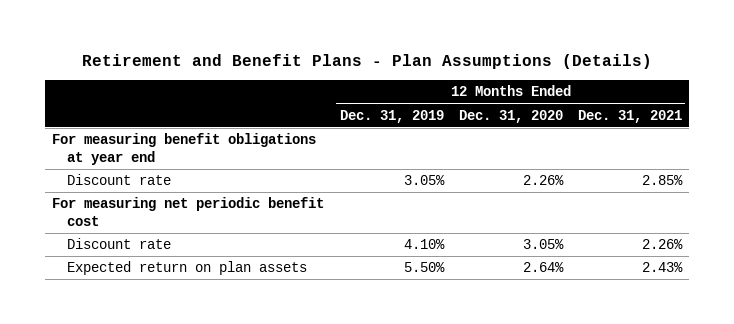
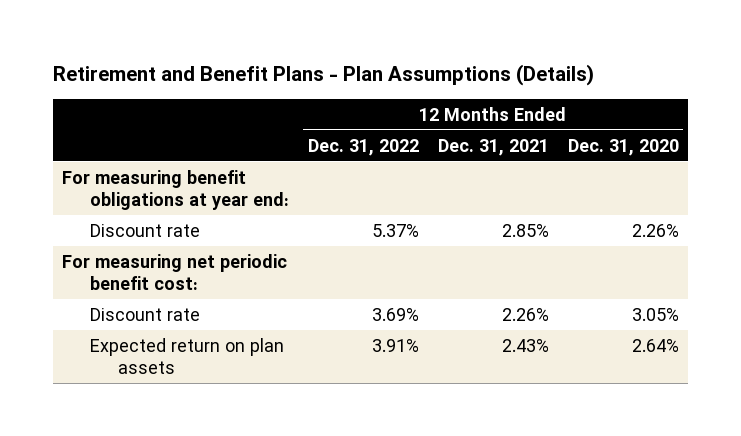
- | 12 Months Ended Dec. 31, 2019 | 12 Months Ended Dec. 31, 2020 | 12 Months Ended Dec. 31, 2021
+ | 12 Months Ended Dec. 31, 2022 | 12 Months Ended Dec. 31, 2021 | 12 Months Ended Dec. 31, 2020
- For measuring benefit obligations at year end
+ For measuring benefit obligations at year end:
- For measuring net periodic benefit cost
+ For measuring net periodic benefit cost:

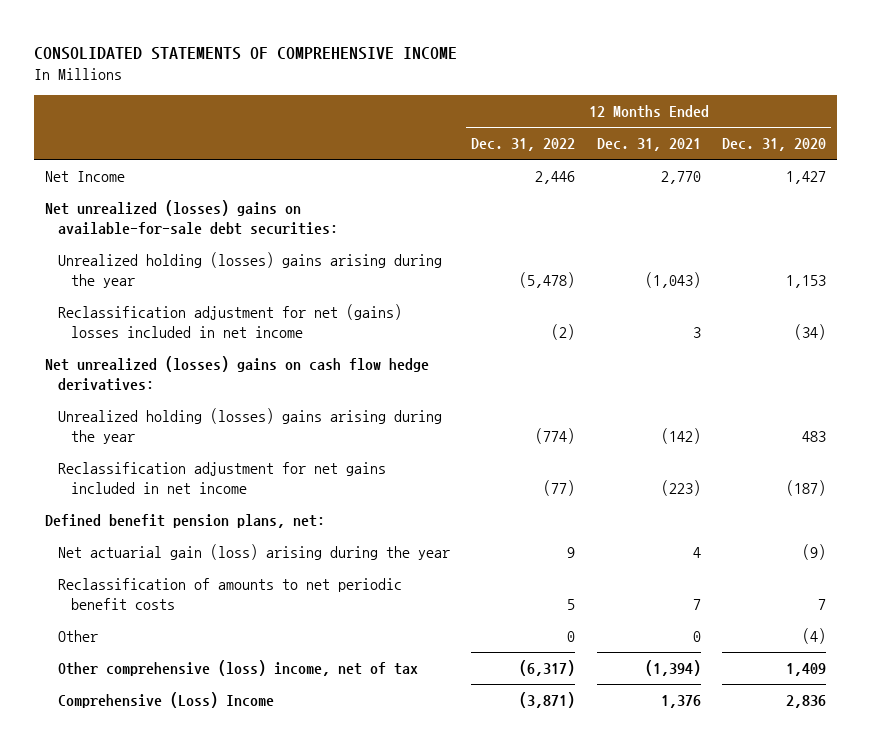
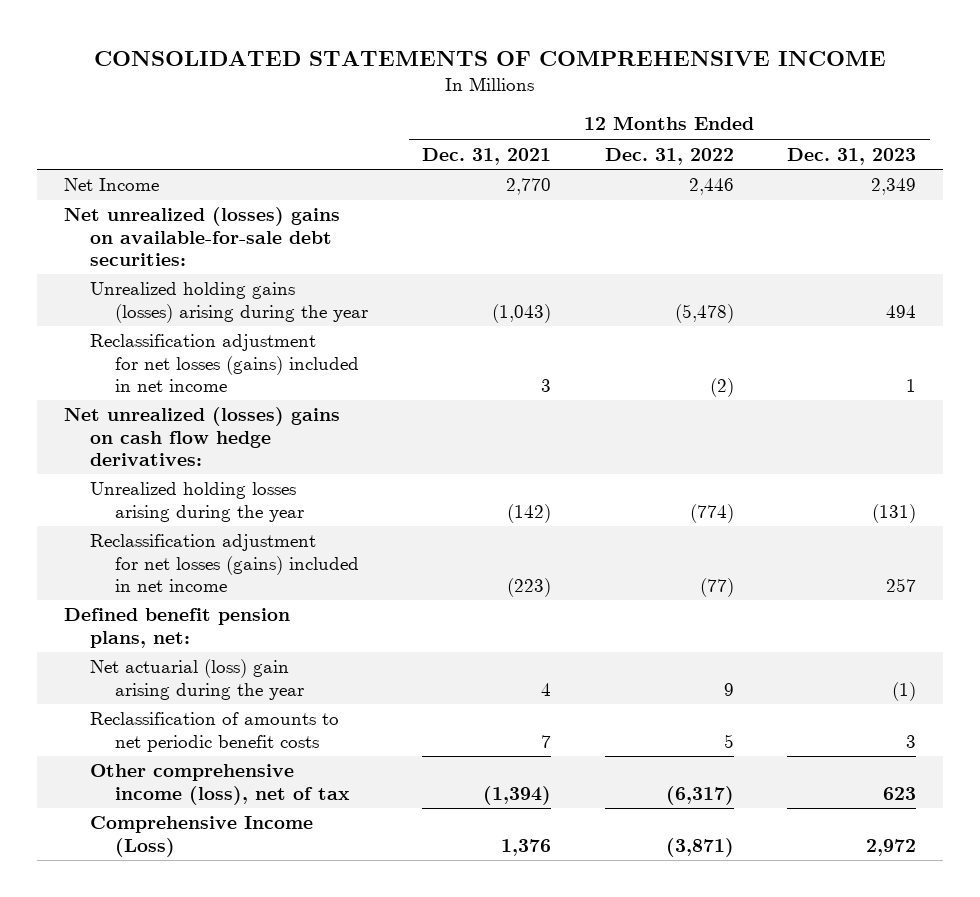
- | 12 Months Ended Dec. 31, 2022 | 12 Months Ended Dec. 31, 2021 | 12 Months Ended Dec. 31, 2020
+ | 12 Months Ended Dec. 31, 2021 | 12 Months Ended Dec. 31, 2022 | 12 Months Ended Dec. 31, 2023
- Unrealized holding (losses) gains arising during the year | (5,478) | (1,043) | 1,153
- Reclassification adjustment for net (gains) losses included in net income | (2) | 3 | (34)
+ Unrealized holding gains (losses) arising during the year | (1,043) | (5,478) | 494
+ Reclassification adjustment for net losses (gains) included in net income | 3 | (2) | 1
- Unrealized holding (losses) gains arising during the year | (774) | (142) | 483
- Reclassification adjustment for net gains included in net income | (77) | (223) | (187)
+ Unrealized holding losses arising during the year | (142) | (774) | (131)
+ Reclassification adjustment for net losses (gains) included in net income | (223) | (77) | 257
- Net actuarial gain (loss) arising during the year | 9 | 4 | (9)
+ Net actuarial (loss) gain arising during the year | 4 | 9 | (1)
- Other | 0 | 0 | (4)
- Other comprehensive (loss) income, net of tax | (6,317) | (1,394) | 1,409
- Comprehensive (Loss) Income | (3,871) | 1,376 | 2,836
+ Other comprehensive income (loss), net of tax | (1,394) | (6,317) | 623
+ Comprehensive Income (Loss) | 1,376 | (3,871) | 2,972

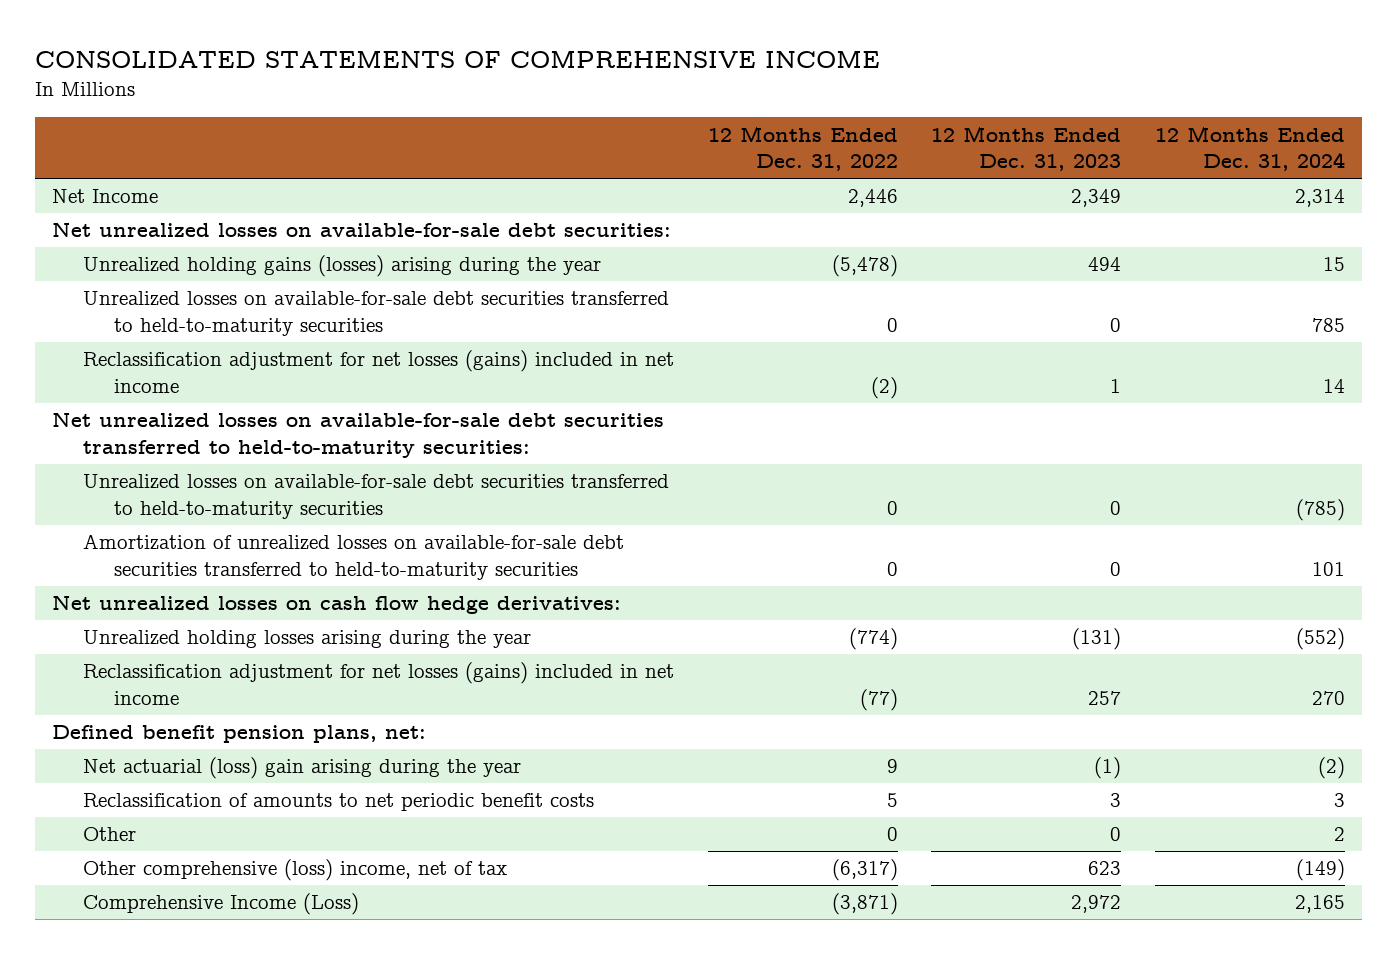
- | 12 Months Ended Dec. 31, 2021 | 12 Months Ended Dec. 31, 2022 | 12 Months Ended Dec. 31, 2023
+ | 12 Months Ended Dec. 31, 2022 | 12 Months Ended Dec. 31, 2023 | 12 Months Ended Dec. 31, 2024
- Net unrealized (losses) gains on available-for-sale debt securities:
+ Net unrealized losses on available-for-sale debt securities:
+ Unrealized losses on available-for-sale debt securities transferred to held-to-maturity securities | 0 | 0 | 785
- Net unrealized (losses) gains on cash flow hedge derivatives:
+ Net unrealized losses on available-for-sale debt securities transferred to held-to-maturity securities:
+ Unrealized losses on available-for-sale debt securities transferred to held-to-maturity securities | 0 | 0 | (785)
+ Amortization of unrealized losses on available-for-sale debt securities transferred to held-to-maturity securities | 0 | 0 | 101
+ Net unrealized losses on cash flow hedge derivatives:
- Other comprehensive income (loss), net of tax | (1,394) | (6,317) | 623
+ Other | 0 | 0 | 2
+ Other comprehensive (loss) income, net of tax | (6,317) | 623 | (149)

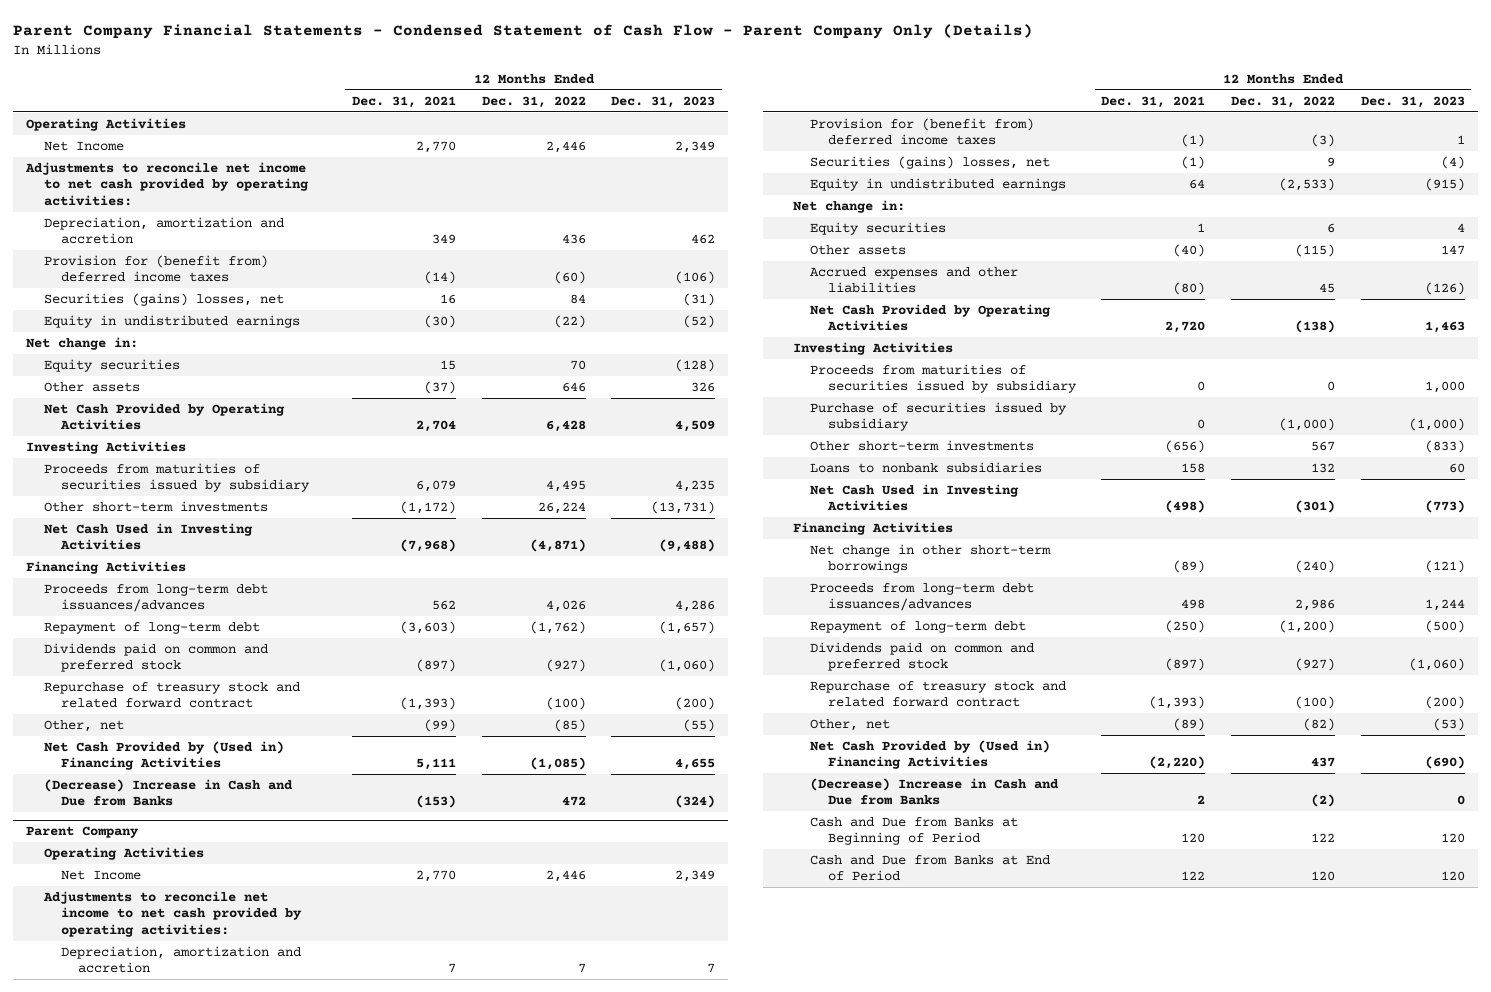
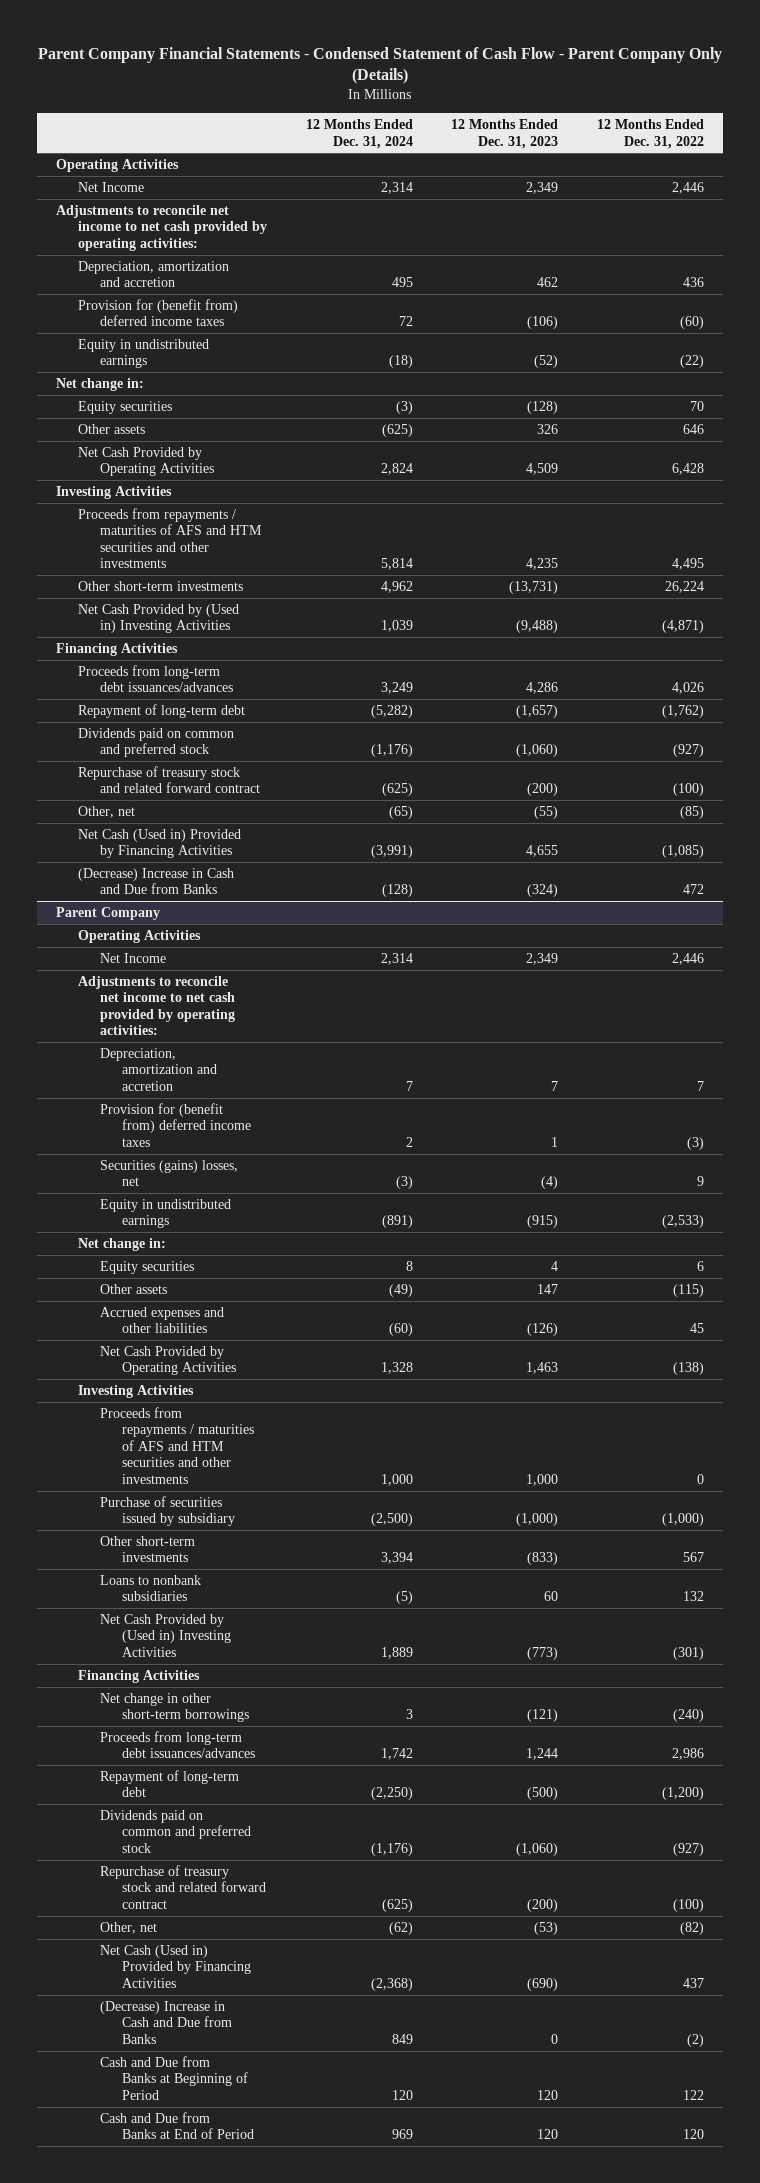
- | 12 Months Ended Dec. 31, 2021 | 12 Months Ended Dec. 31, 2022 | 12 Months Ended Dec. 31, 2023
+ | 12 Months Ended Dec. 31, 2024 | 12 Months Ended Dec. 31, 2023 | 12 Months Ended Dec. 31, 2022
- Securities (gains) losses, net | 16 | 84 | (31)
- Proceeds from maturities of securities issued by subsidiary | 6,079 | 4,495 | 4,235
+ Proceeds from repayments / maturities of AFS and HTM securities and other investments | 5,814 | 4,235 | 4,495
- Net Cash Used in Investing Activities | (7,968) | (4,871) | (9,488)
+ Net Cash Provided by (Used in) Investing Activities | 1,039 | (9,488) | (4,871)
- Net Cash Provided by (Used in) Financing Activities | 5,111 | (1,085) | 4,655
+ Net Cash (Used in) Provided by Financing Activities | (3,991) | 4,655 | (1,085)
@ Parent Company
- Proceeds from maturities of securities issued by subsidiary | 0 | 0 | 1,000
+ Proceeds from repayments / maturities of AFS and HTM securities and other investments | 1,000 | 1,000 | 0
- Net Cash Used in Investing Activities | (498) | (301) | (773)
+ Net Cash Provided by (Used in) Investing Activities | 1,889 | (773) | (301)
- Net Cash Provided by (Used in) Financing Activities | (2,220) | 437 | (690)
+ Net Cash (Used in) Provided by Financing Activities | (2,368) | (690) | 437

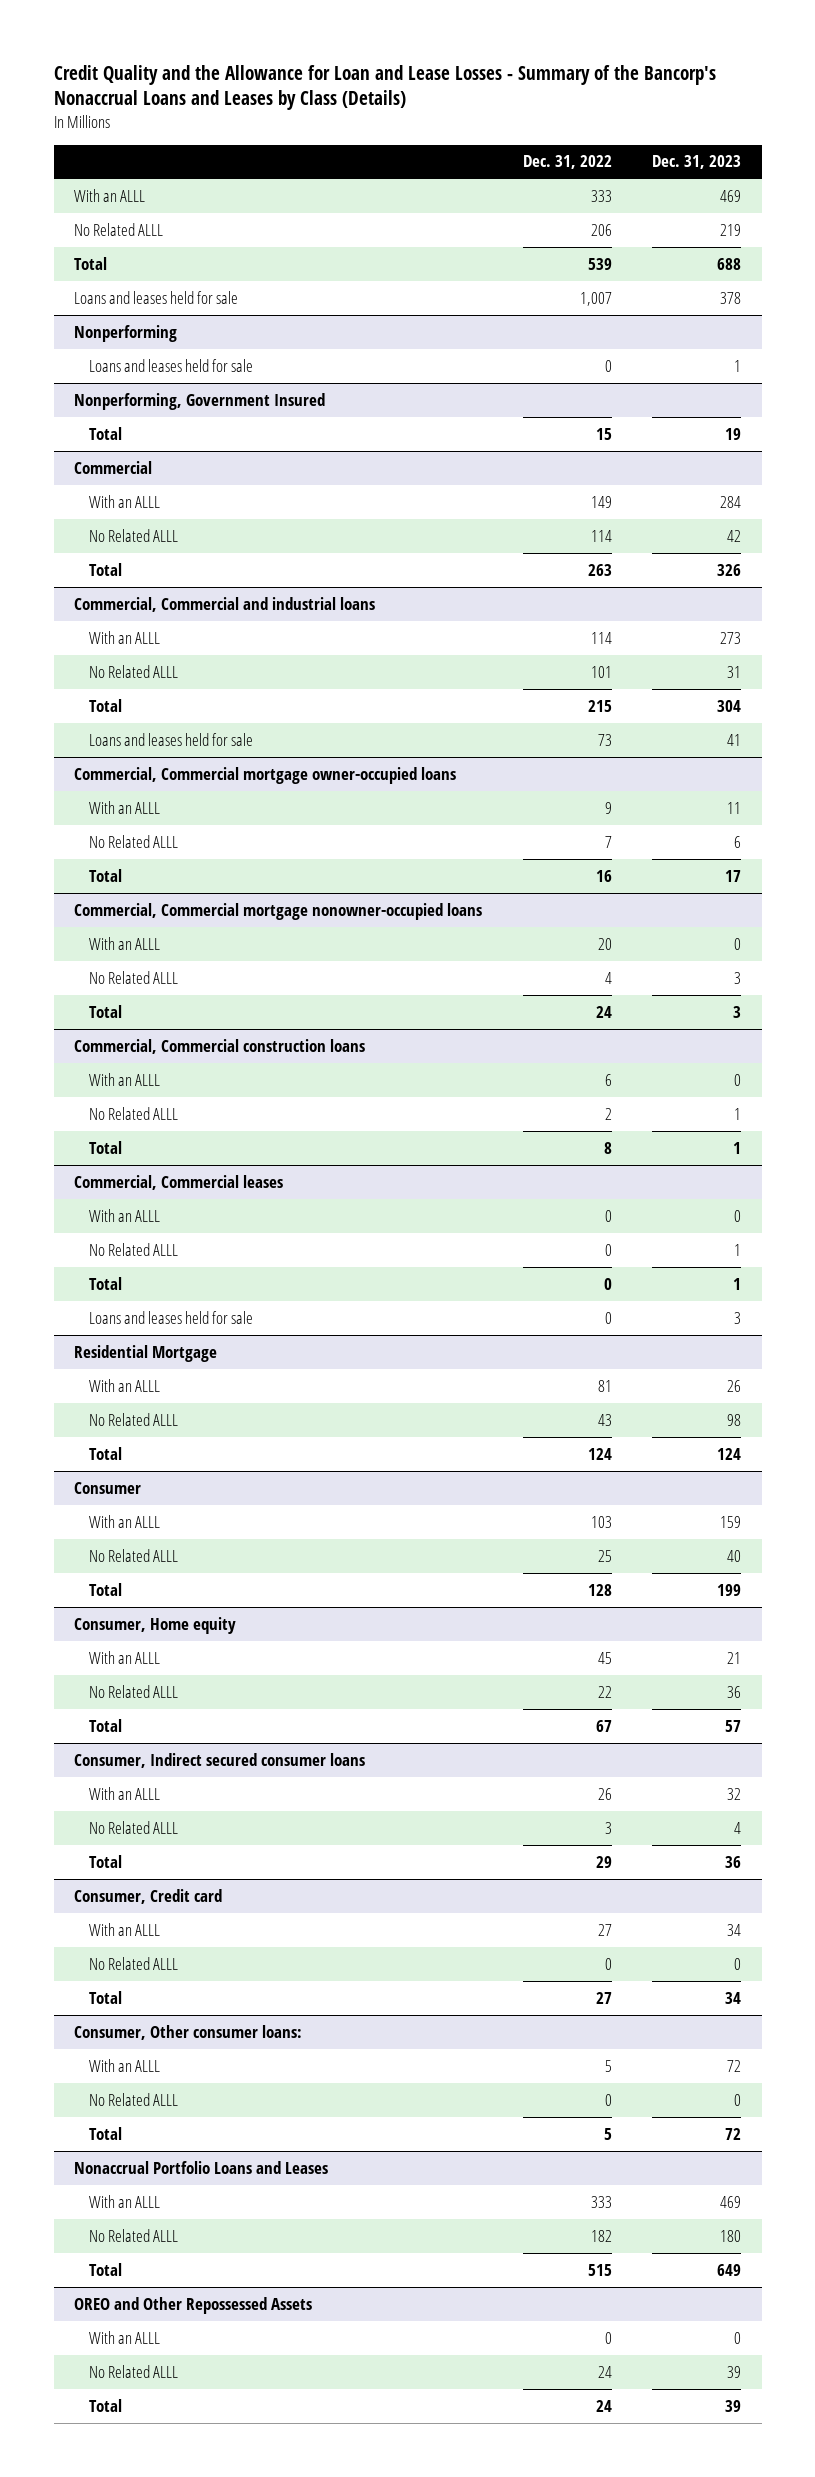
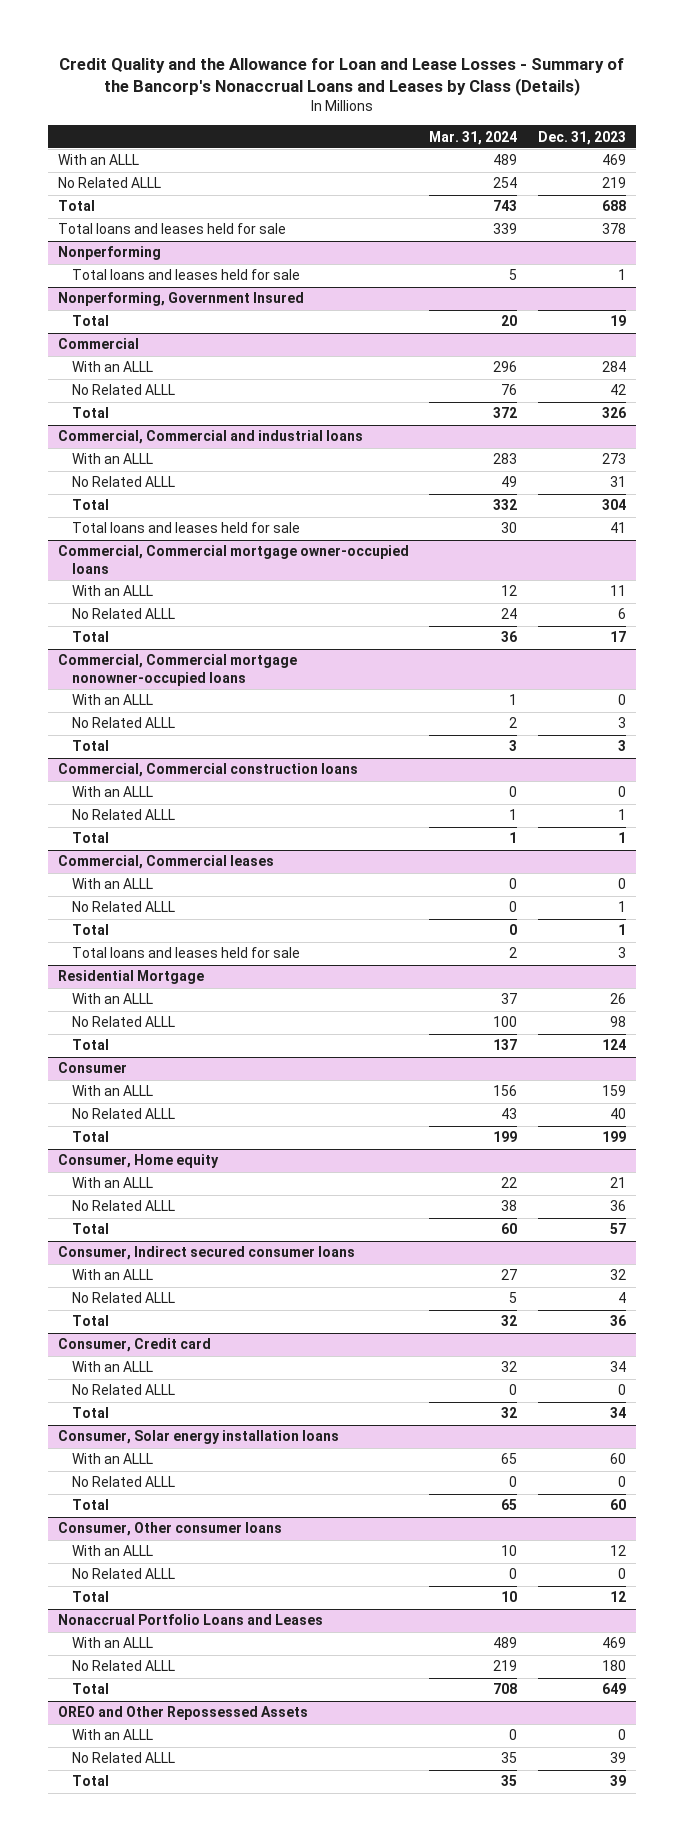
- | Dec. 31, 2022 | Dec. 31, 2023
+ | Mar. 31, 2024 | Dec. 31, 2023
- Loans and leases held for sale | 1,007 | 378
+ Total loans and leases held for sale | 339 | 378
@ Nonperforming
- Loans and leases held for sale | 0 | 1
+ Total loans and leases held for sale | 5 | 1
@ Commercial, Commercial and industrial loans
- Loans and leases held for sale | 73 | 41
+ Total loans and leases held for sale | 30 | 41
@ Commercial, Commercial leases
- Loans and leases held for sale | 0 | 3
+ Total loans and leases held for sale | 2 | 3
- Consumer, Other consumer loans:
- With an ALLL | 5 | 72
+ Consumer, Solar energy installation loans
+ With an ALLL | 65 | 60
- Total | 5 | 72
+ Total | 65 | 60
+ Consumer, Other consumer loans
+ With an ALLL | 10 | 12
+ No Related ALLL | 0 | 0
+ Total | 10 | 12

